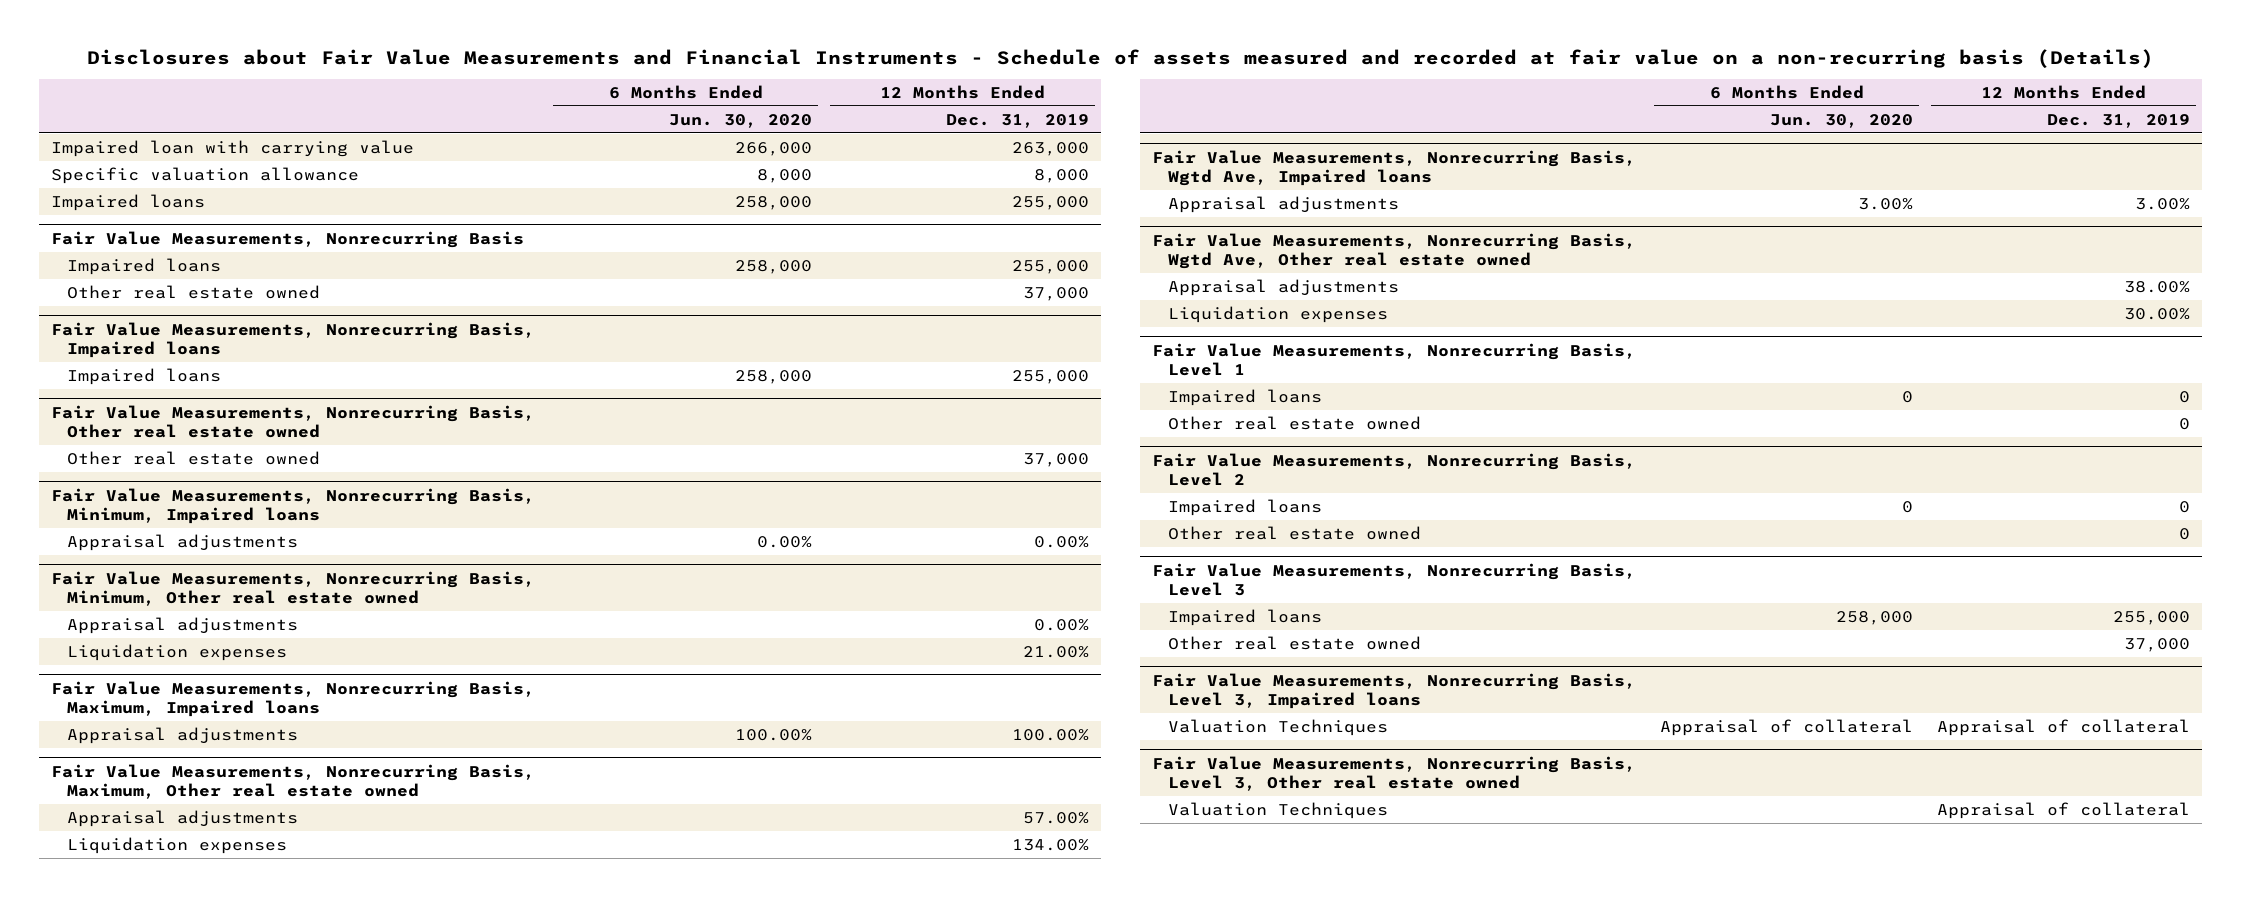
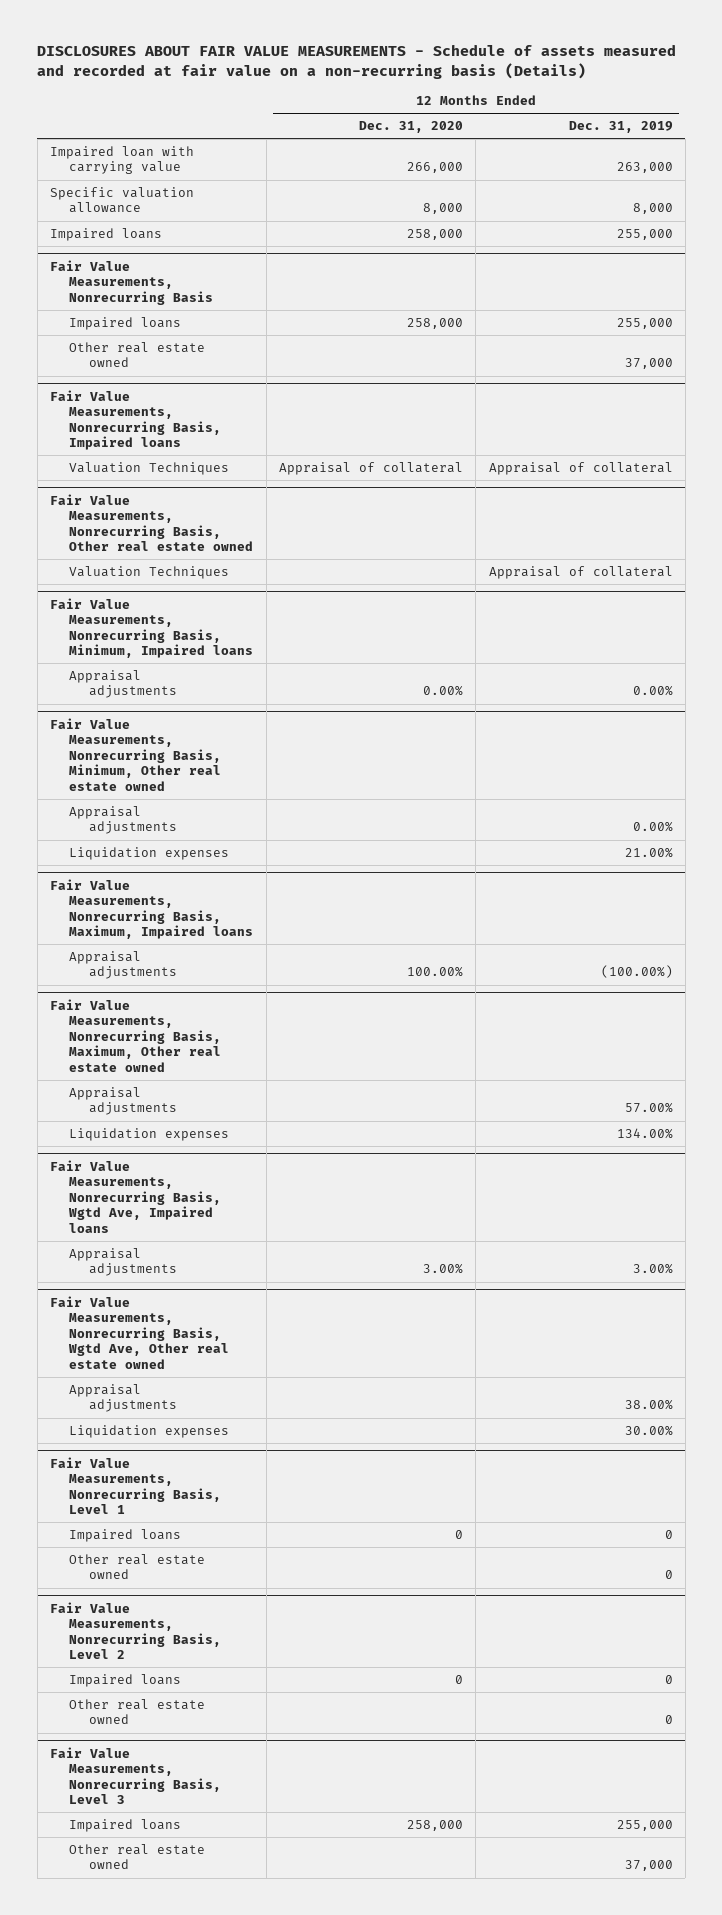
- Disclosures about Fair Value Measurements and Financial Instruments - Schedule of assets measured and recorded at fair value on a non-recurring basis (Details)
+ DISCLOSURES ABOUT FAIR VALUE MEASUREMENTS - Schedule of assets measured and recorded at fair value on a non-recurring basis (Details)
- | 6 Months Ended Jun. 30, 2020 | 12 Months Ended Dec. 31, 2019
+ | 12 Months Ended Dec. 31, 2020 | 12 Months Ended Dec. 31, 2019
@ Fair Value Measurements, Nonrecurring Basis, Impaired loans
- Impaired loans | 258,000 | 255,000
+ Valuation Techniques | Appraisal of collateral | Appraisal of collateral
@ Fair Value Measurements, Nonrecurring Basis, Other real estate owned
- Other real estate owned | | 37,000
+ Valuation Techniques | | Appraisal of collateral
@ Fair Value Measurements, Nonrecurring Basis, Maximum, Impaired loans
- Appraisal adjustments | 100.00% | 100.00%
+ Appraisal adjustments | 100.00% | (100.00%)
- Fair Value Measurements, Nonrecurring Basis, Level 3, Impaired loans
- Valuation Techniques | Appraisal of collateral | Appraisal of collateral
- Fair Value Measurements, Nonrecurring Basis, Level 3, Other real estate owned
- Valuation Techniques | | Appraisal of collateral

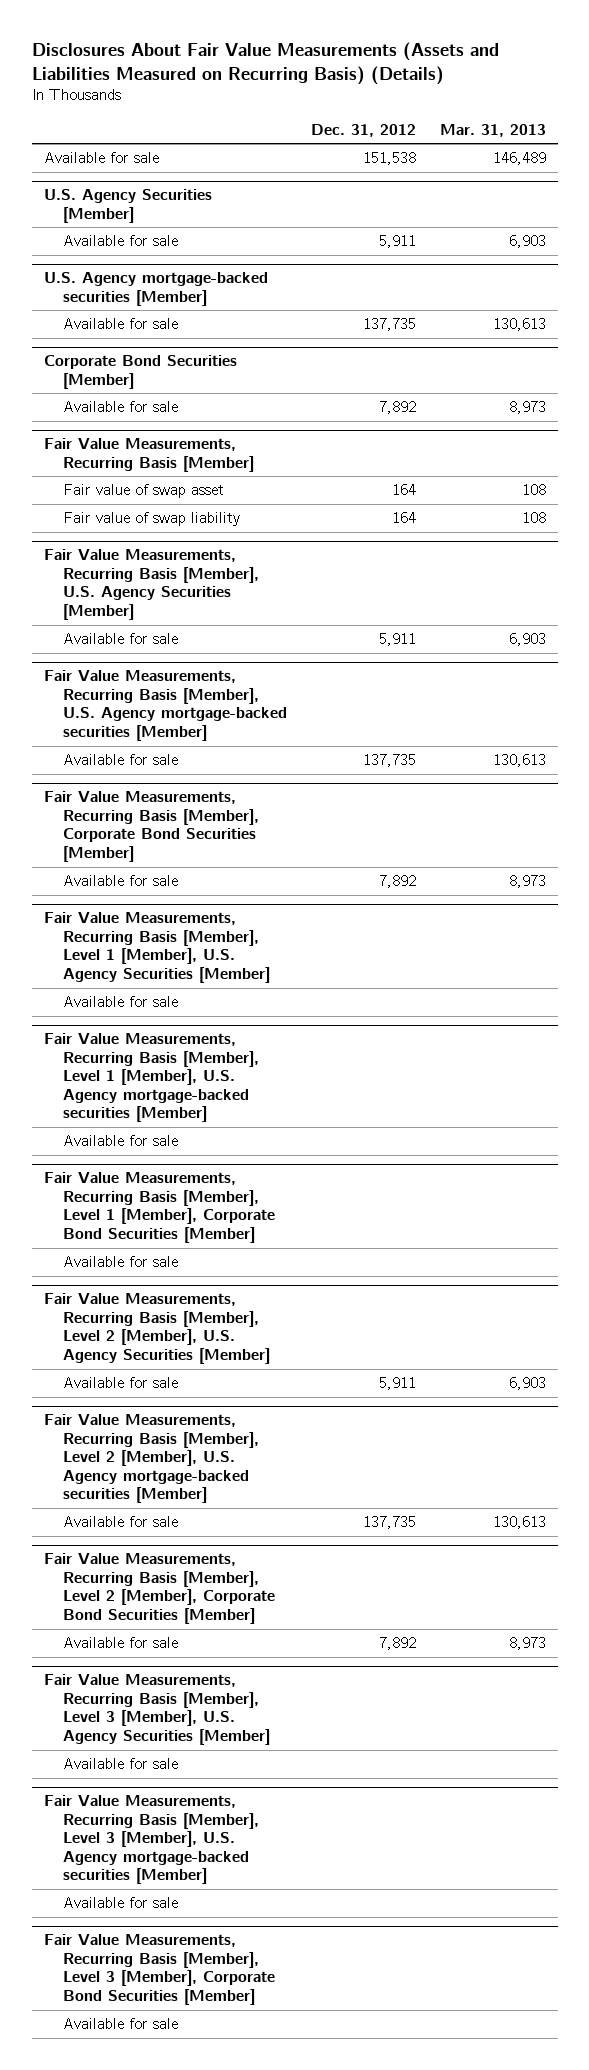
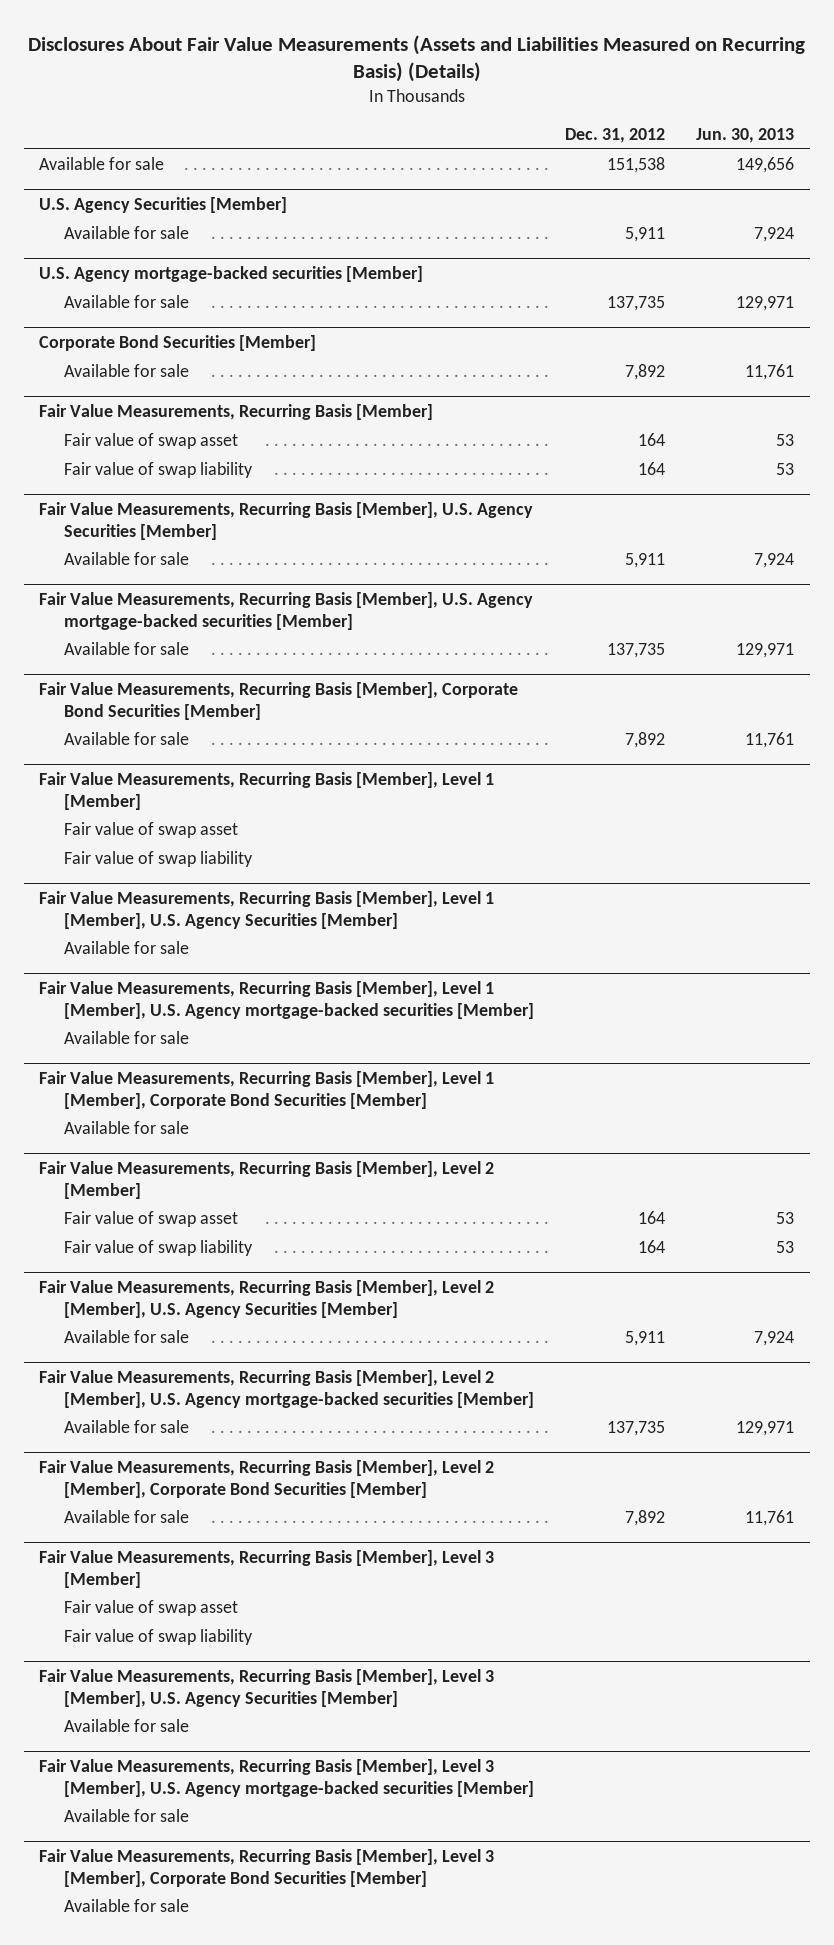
- | Dec. 31, 2012 | Mar. 31, 2013
+ | Dec. 31, 2012 | Jun. 30, 2013
+ Fair Value Measurements, Recurring Basis [Member], Level 1 [Member]
+ Fair value of swap asset
+ Fair value of swap liability
+ Fair Value Measurements, Recurring Basis [Member], Level 2 [Member]
+ Fair value of swap asset | 164 | 53
+ Fair value of swap liability | 164 | 53
+ Fair Value Measurements, Recurring Basis [Member], Level 3 [Member]
+ Fair value of swap asset
+ Fair value of swap liability

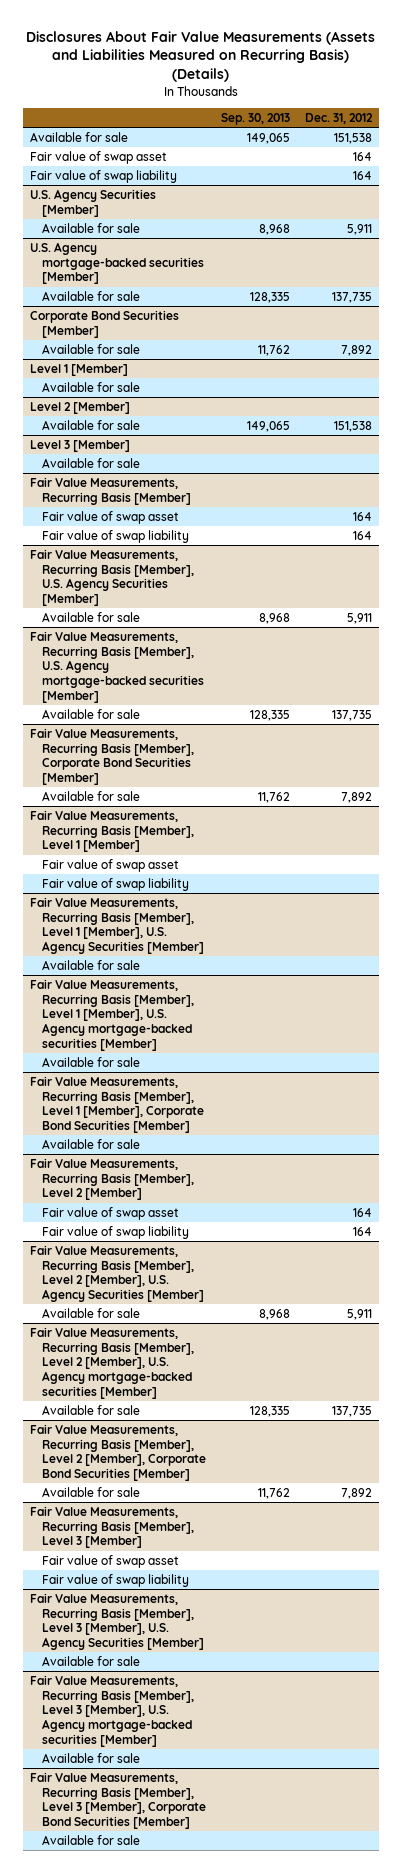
- | Dec. 31, 2012 | Jun. 30, 2013
+ | Sep. 30, 2013 | Dec. 31, 2012
+ Fair value of swap asset | | 164
+ Fair value of swap liability | | 164
+ Level 1 [Member]
+ Available for sale
+ Level 2 [Member]
+ Available for sale | 149,065 | 151,538
+ Level 3 [Member]
+ Available for sale

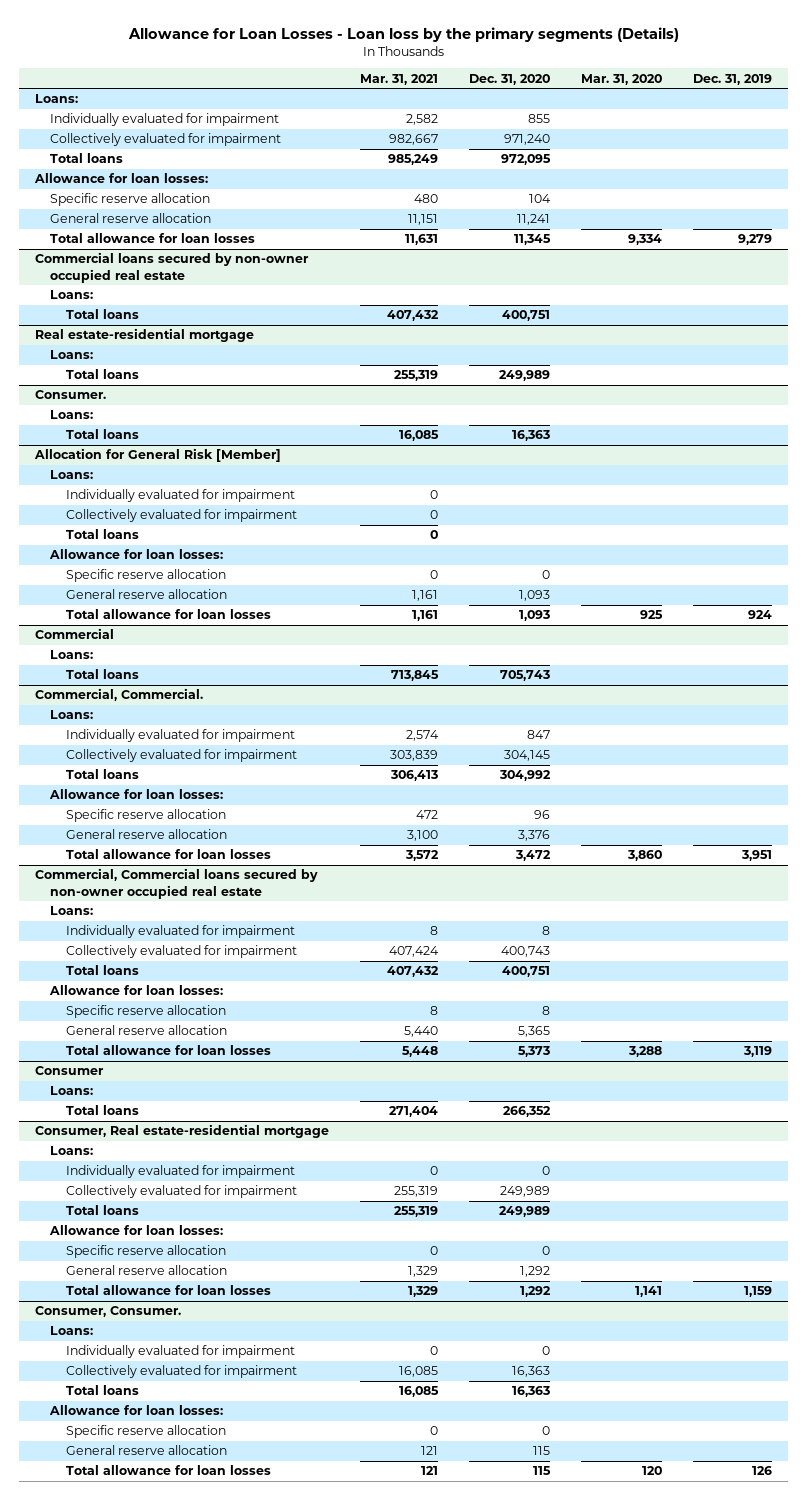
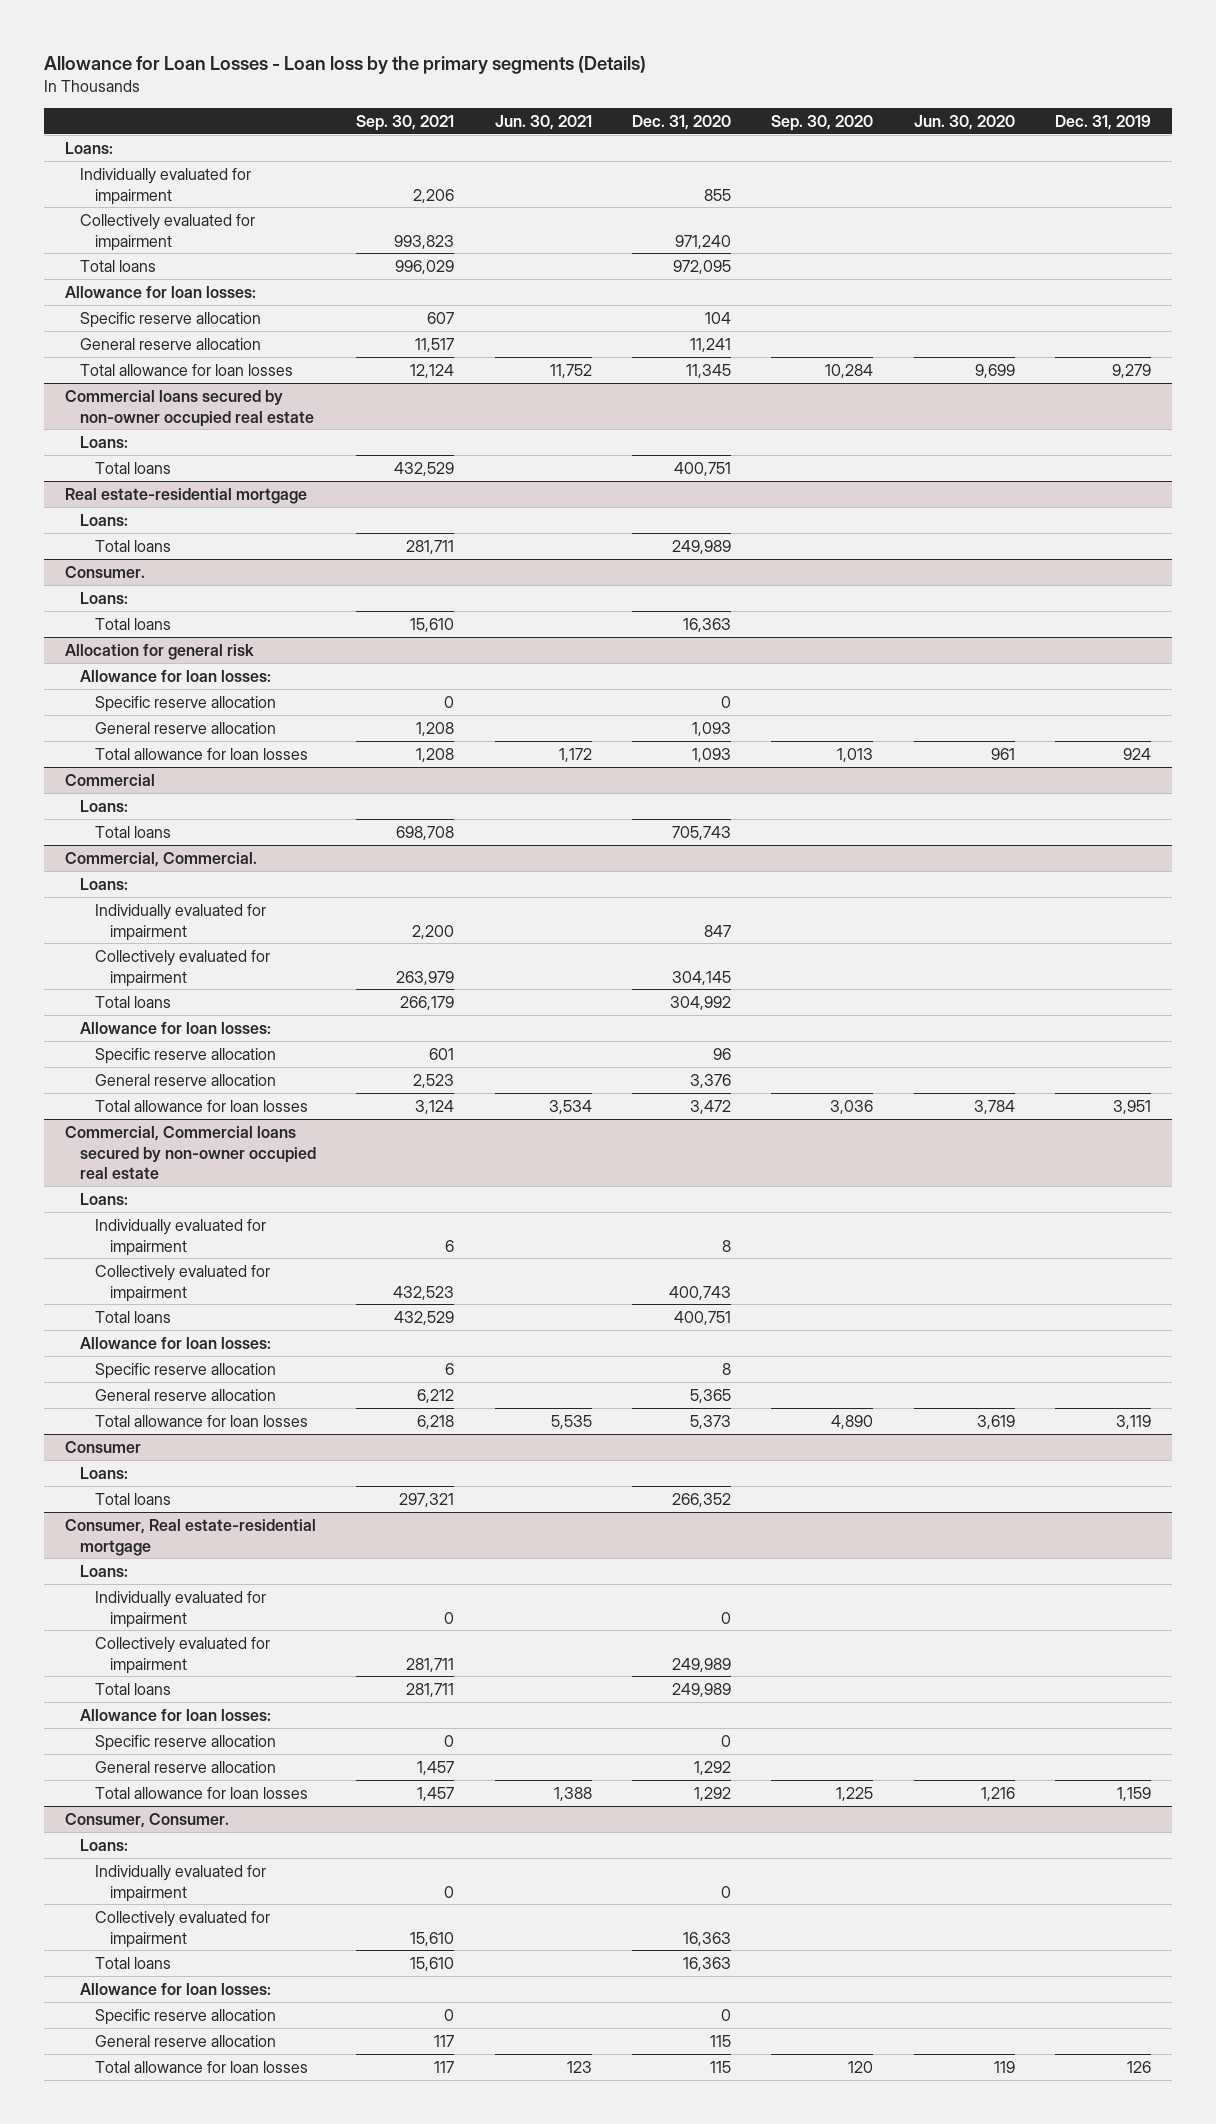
- | Mar. 31, 2021 | Dec. 31, 2020 | Mar. 31, 2020 | Dec. 31, 2019
+ | Sep. 30, 2021 | Jun. 30, 2021 | Dec. 31, 2020 | Sep. 30, 2020 | Jun. 30, 2020 | Dec. 31, 2019
- Allocation for General Risk [Member]
- Loans:
- Individually evaluated for impairment | 0 | | |
- Collectively evaluated for impairment | 0 | | |
- Total loans | 0 | | |
+ Allocation for general risk

